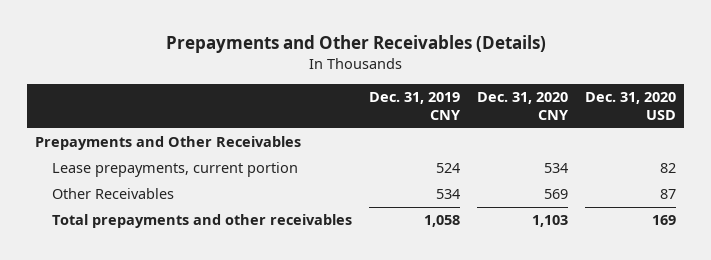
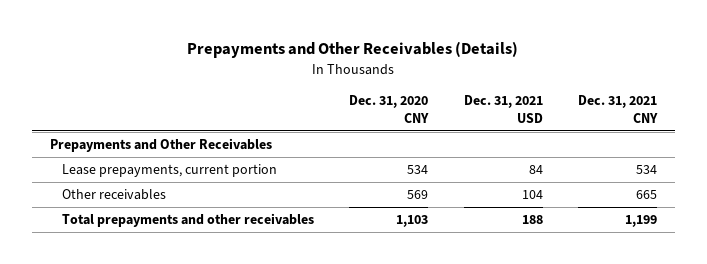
- | Dec. 31, 2019 CNY | Dec. 31, 2020 CNY | Dec. 31, 2020 USD
+ | Dec. 31, 2020 CNY | Dec. 31, 2021 USD | Dec. 31, 2021 CNY
- Other Receivables | 534 | 569 | 87
+ Other receivables | 569 | 104 | 665

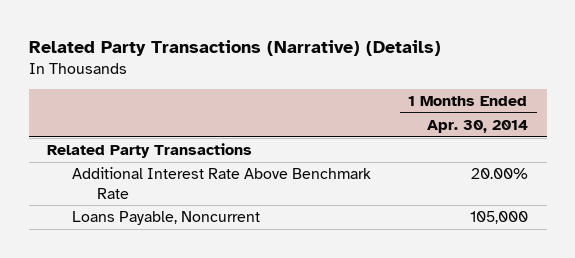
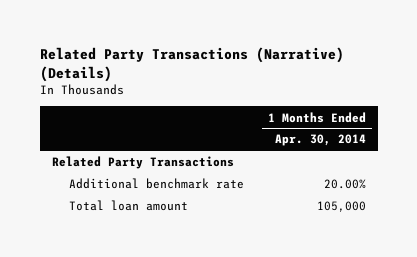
- Additional Interest Rate Above Benchmark Rate | 20.00%
- Loans Payable, Noncurrent | 105,000
+ Additional benchmark rate | 20.00%
+ Total loan amount | 105,000

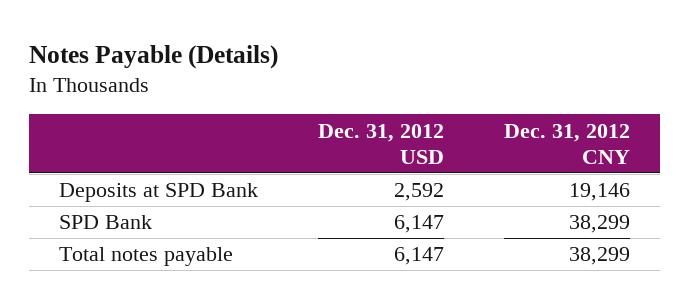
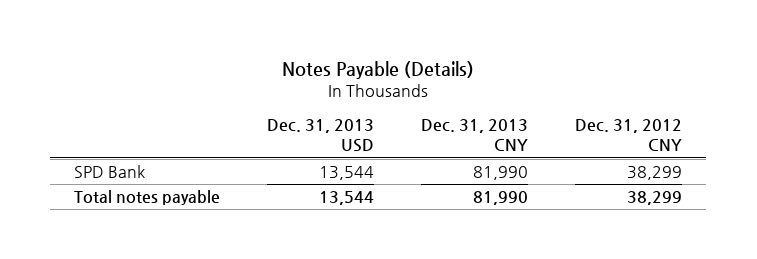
- | Dec. 31, 2012 USD | Dec. 31, 2012 CNY
+ | Dec. 31, 2013 USD | Dec. 31, 2013 CNY | Dec. 31, 2012 CNY
- Deposits at SPD Bank | 2,592 | 19,146

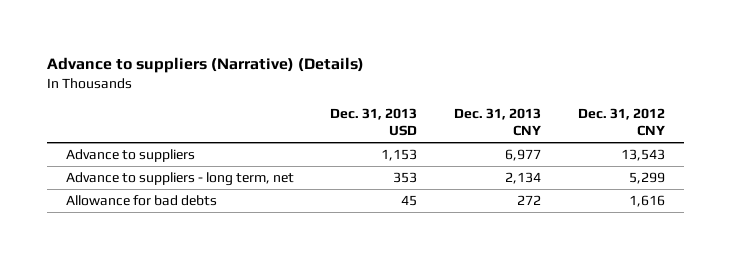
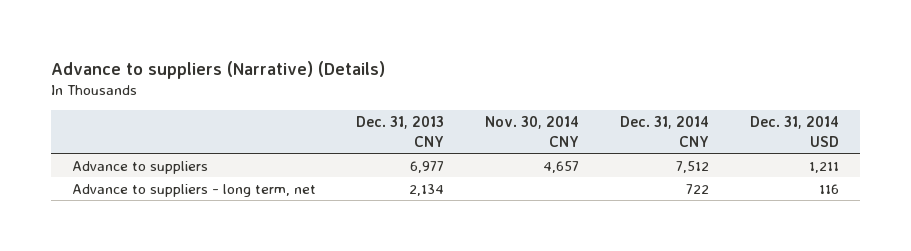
- | Dec. 31, 2013 USD | Dec. 31, 2013 CNY | Dec. 31, 2012 CNY
+ | Dec. 31, 2013 CNY | Nov. 30, 2014 CNY | Dec. 31, 2014 CNY | Dec. 31, 2014 USD
- Allowance for bad debts | 45 | 272 | 1,616

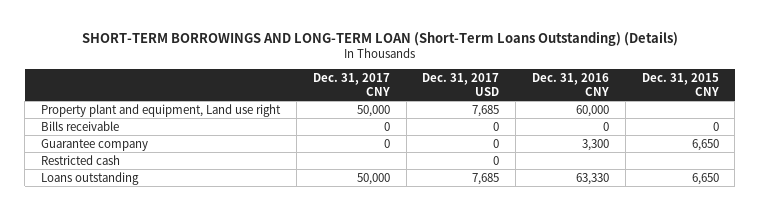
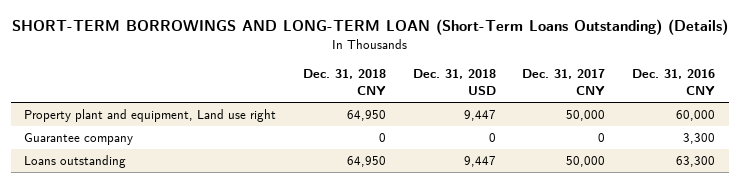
- | Dec. 31, 2017 CNY | Dec. 31, 2017 USD | Dec. 31, 2016 CNY | Dec. 31, 2015 CNY
+ | Dec. 31, 2018 CNY | Dec. 31, 2018 USD | Dec. 31, 2017 CNY | Dec. 31, 2016 CNY
- Bills receivable | 0 | 0 | 0 | 0
- Restricted cash | | 0 | |
- Loans outstanding | 50,000 | 7,685 | 63,330 | 6,650
+ Loans outstanding | 64,950 | 9,447 | 50,000 | 63,300

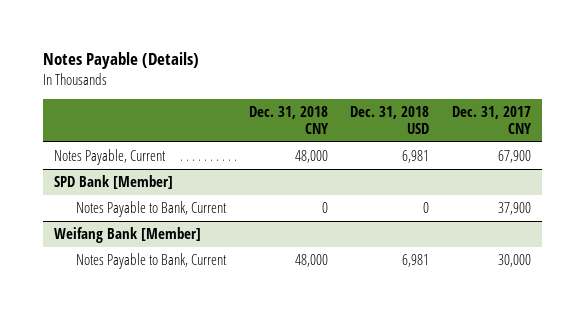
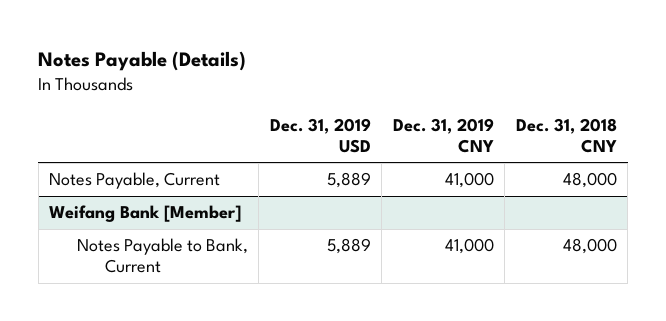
- | Dec. 31, 2018 CNY | Dec. 31, 2018 USD | Dec. 31, 2017 CNY
+ | Dec. 31, 2019 USD | Dec. 31, 2019 CNY | Dec. 31, 2018 CNY
- SPD Bank [Member]
- Notes Payable to Bank, Current | 0 | 0 | 37,900

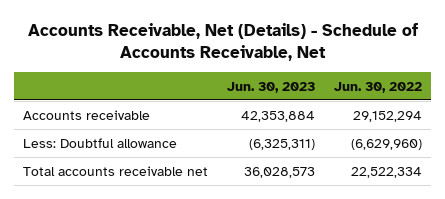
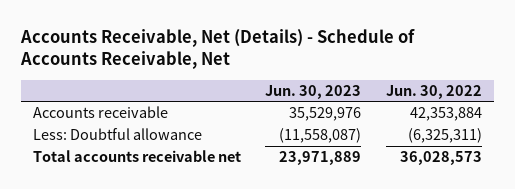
- Accounts receivable | 42,353,884 | 29,152,294
- Less: Doubtful allowance | (6,325,311) | (6,629,960)
- Total accounts receivable net | 36,028,573 | 22,522,334
+ Accounts receivable | 35,529,976 | 42,353,884
+ Less: Doubtful allowance | (11,558,087) | (6,325,311)
+ Total accounts receivable net | 23,971,889 | 36,028,573

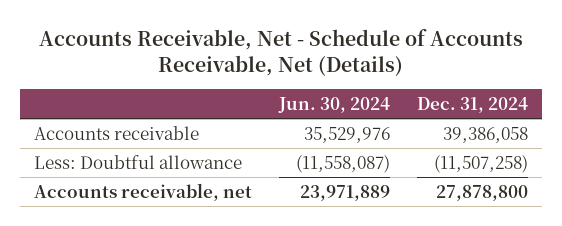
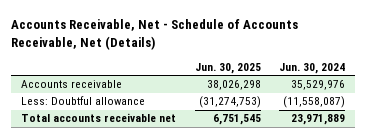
- | Jun. 30, 2024 | Dec. 31, 2024
+ | Jun. 30, 2025 | Jun. 30, 2024
- Accounts receivable, net | 23,971,889 | 27,878,800
+ Total accounts receivable net | 6,751,545 | 23,971,889

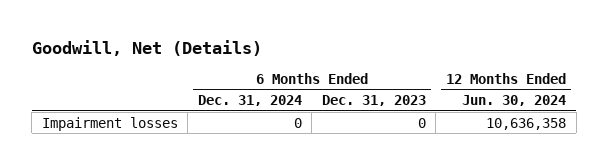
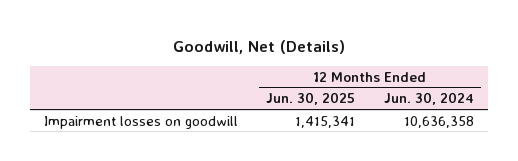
- | 6 Months Ended Dec. 31, 2024 | 6 Months Ended Dec. 31, 2023 | 12 Months Ended Jun. 30, 2024
+ | 12 Months Ended Jun. 30, 2025 | 12 Months Ended Jun. 30, 2024
- Impairment losses | 0 | 0 | 10,636,358
+ Impairment losses on goodwill | 1,415,341 | 10,636,358

